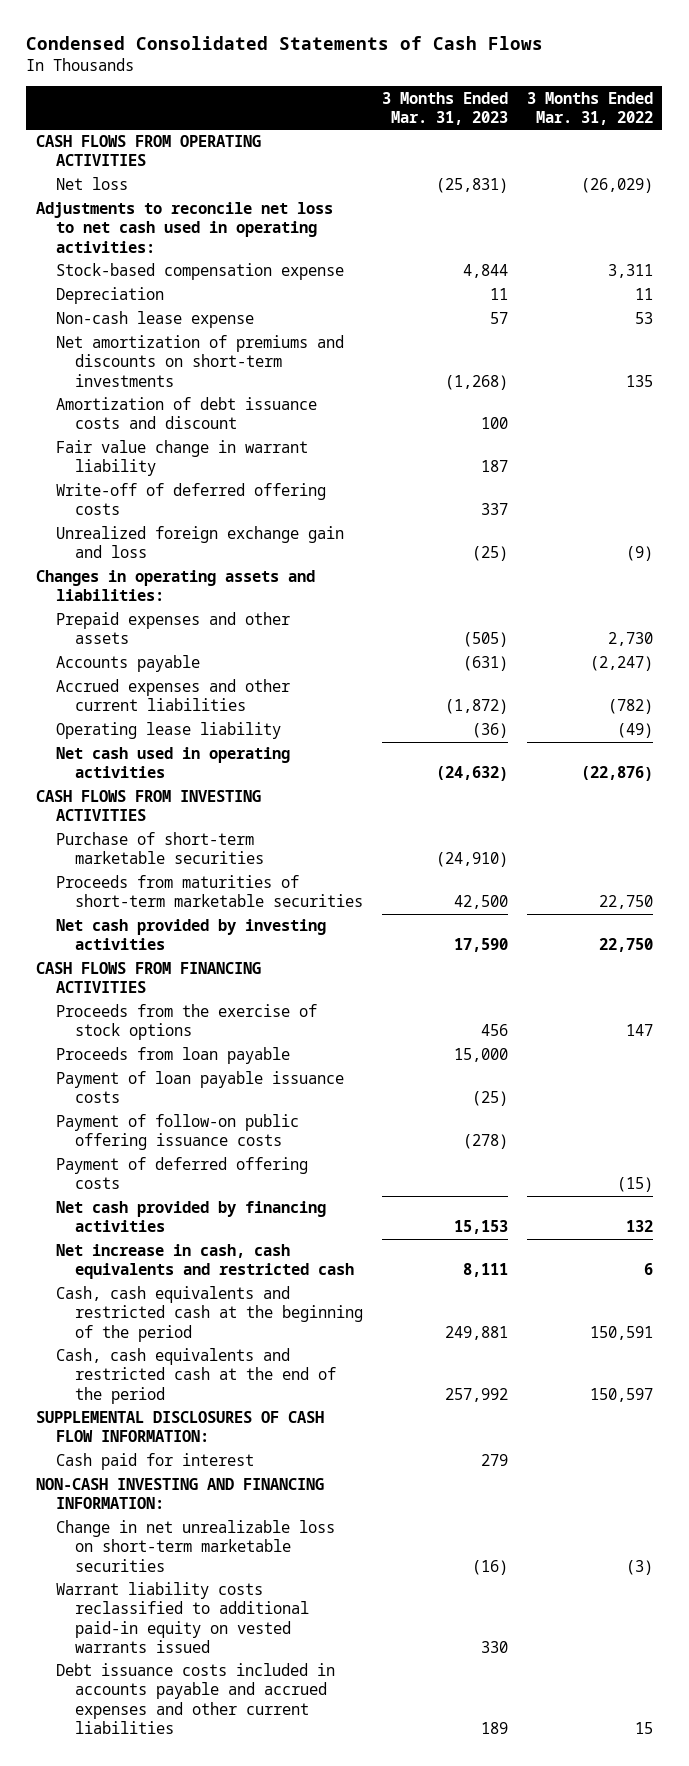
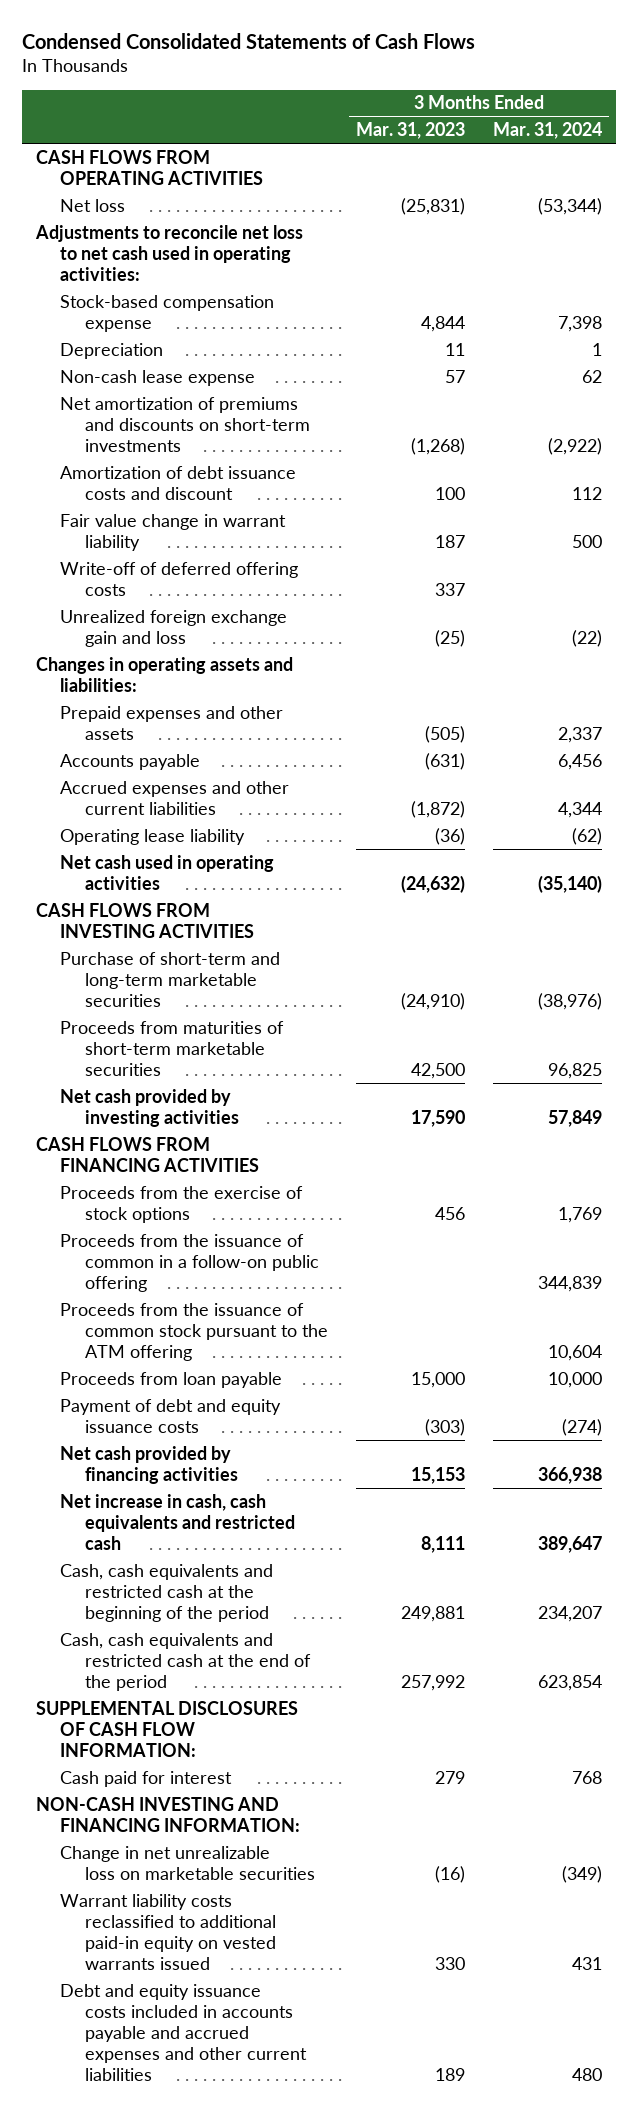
- | 3 Months Ended Mar. 31, 2023 | 3 Months Ended Mar. 31, 2022
+ | 3 Months Ended Mar. 31, 2023 | 3 Months Ended Mar. 31, 2024
- Purchase of short-term marketable securities | (24,910) |
+ Purchase of short-term and long-term marketable securities | (24,910) | (38,976)
+ Proceeds from the issuance of common in a follow-on public offering | | 344,839
+ Proceeds from the issuance of common stock pursuant to the ATM offering | | 10,604
- Payment of loan payable issuance costs | (25) |
- Payment of follow-on public offering issuance costs | (278) |
- Payment of deferred offering costs | | (15)
+ Payment of debt and equity issuance costs | (303) | (274)
- Change in net unrealizable loss on short-term marketable securities | (16) | (3)
+ Change in net unrealizable loss on marketable securities | (16) | (349)
- Debt issuance costs included in accounts payable and accrued expenses and other current liabilities | 189 | 15
+ Debt and equity issuance costs included in accounts payable and accrued expenses and other current liabilities | 189 | 480

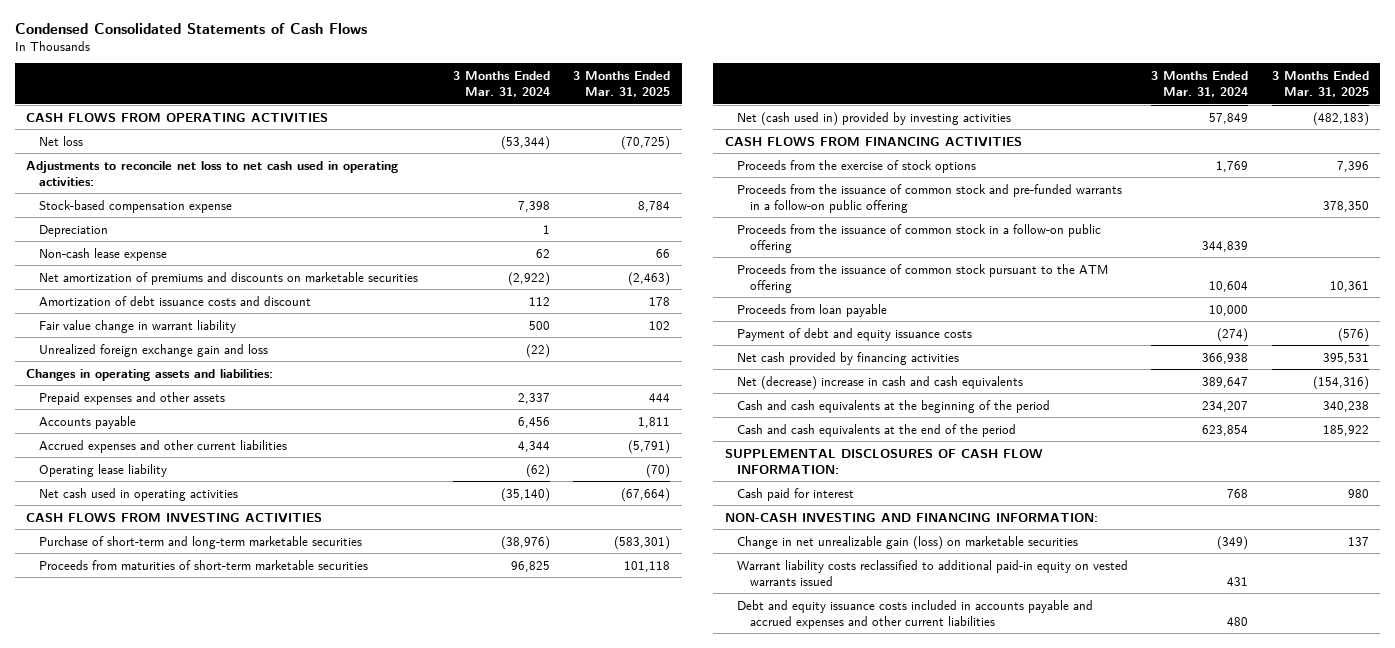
- | 3 Months Ended Mar. 31, 2023 | 3 Months Ended Mar. 31, 2024
+ | 3 Months Ended Mar. 31, 2024 | 3 Months Ended Mar. 31, 2025
- Net amortization of premiums and discounts on short-term investments | (1,268) | (2,922)
+ Net amortization of premiums and discounts on marketable securities | (2,922) | (2,463)
- Write-off of deferred offering costs | 337 |
- Net cash provided by investing activities | 17,590 | 57,849
+ Net (cash used in) provided by investing activities | 57,849 | (482,183)
- Proceeds from the issuance of common in a follow-on public offering | | 344,839
+ Proceeds from the issuance of common stock and pre-funded warrants in a follow-on public offering | | 378,350
+ Proceeds from the issuance of common stock in a follow-on public offering | 344,839 |
- Net increase in cash, cash equivalents and restricted cash | 8,111 | 389,647
- Cash, cash equivalents and restricted cash at the beginning of the period | 249,881 | 234,207
- Cash, cash equivalents and restricted cash at the end of the period | 257,992 | 623,854
+ Net (decrease) increase in cash and cash equivalents | 389,647 | (154,316)
+ Cash and cash equivalents at the beginning of the period | 234,207 | 340,238
+ Cash and cash equivalents at the end of the period | 623,854 | 185,922
- Change in net unrealizable loss on marketable securities | (16) | (349)
+ Change in net unrealizable gain (loss) on marketable securities | (349) | 137

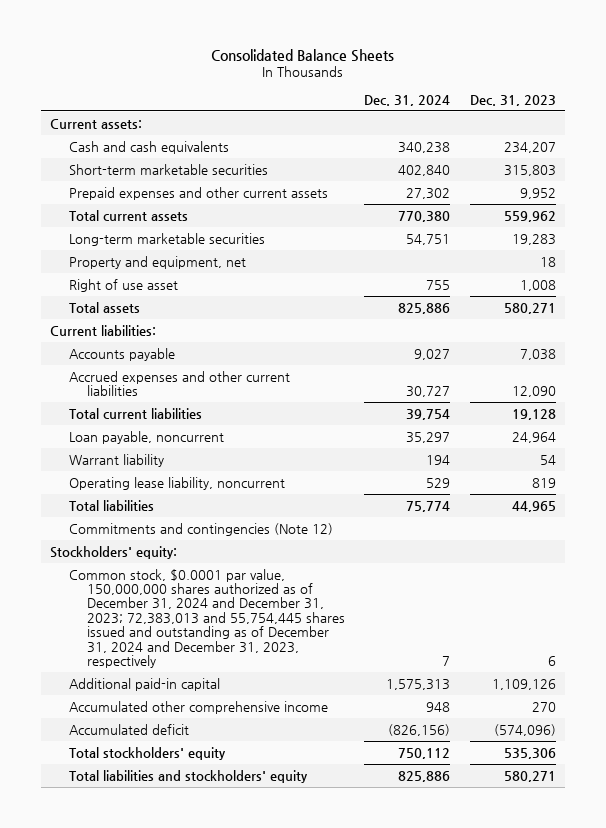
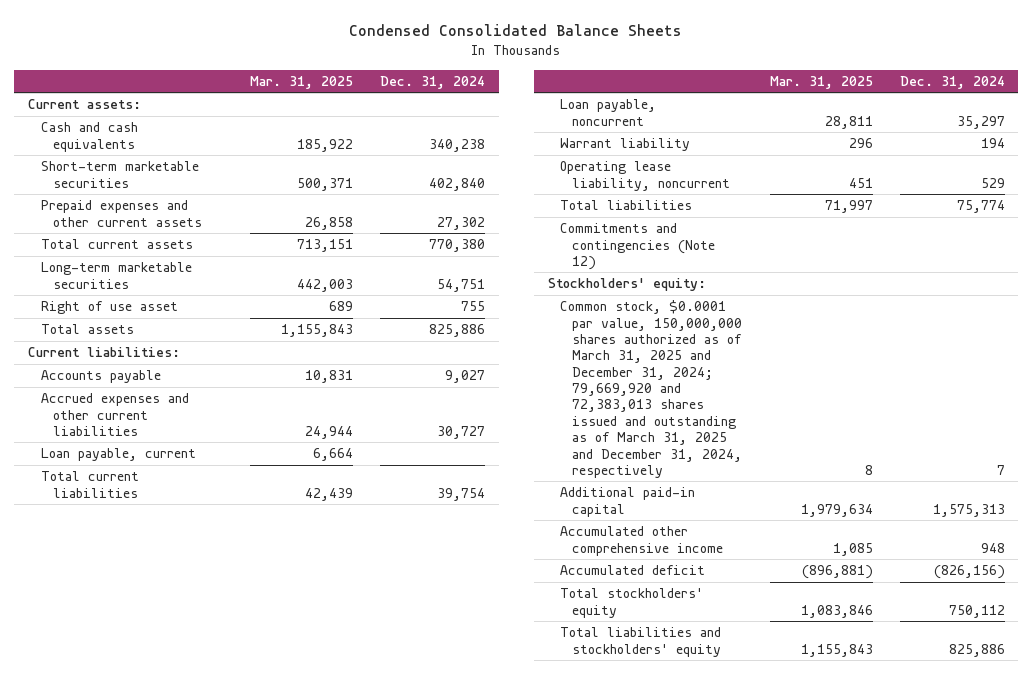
- Consolidated Balance Sheets
+ Condensed Consolidated Balance Sheets
- | Dec. 31, 2024 | Dec. 31, 2023
+ | Mar. 31, 2025 | Dec. 31, 2024
- Property and equipment, net | | 18
+ Loan payable, current | 6,664 |
- Common stock, $0.0001 par value, 150,000,000 shares authorized as of December 31, 2024 and December 31, 2023; 72,383,013 and 55,754,445 shares issued and outstanding as of December 31, 2024 and December 31, 2023, respectively | 7 | 6
+ Common stock, $0.0001 par value, 150,000,000 shares authorized as of March 31, 2025 and December 31, 2024; 79,669,920 and 72,383,013 shares issued and outstanding as of March 31, 2025 and December 31, 2024, respectively | 8 | 7

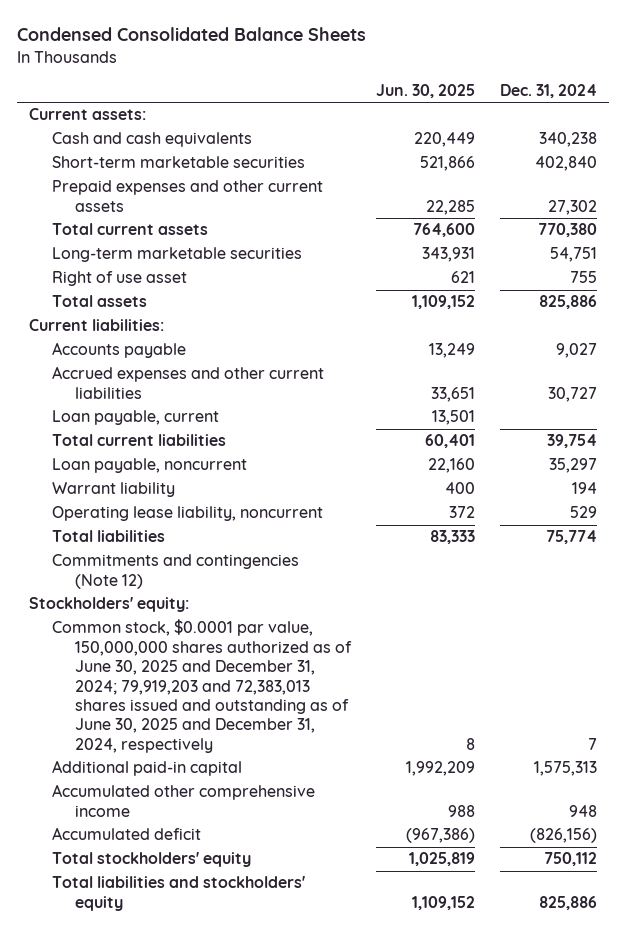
- | Mar. 31, 2025 | Dec. 31, 2024
+ | Jun. 30, 2025 | Dec. 31, 2024
- Common stock, $0.0001 par value, 150,000,000 shares authorized as of March 31, 2025 and December 31, 2024; 79,669,920 and 72,383,013 shares issued and outstanding as of March 31, 2025 and December 31, 2024, respectively | 8 | 7
+ Common stock, $0.0001 par value, 150,000,000 shares authorized as of June 30, 2025 and December 31, 2024; 79,919,203 and 72,383,013 shares issued and outstanding as of June 30, 2025 and December 31, 2024, respectively | 8 | 7

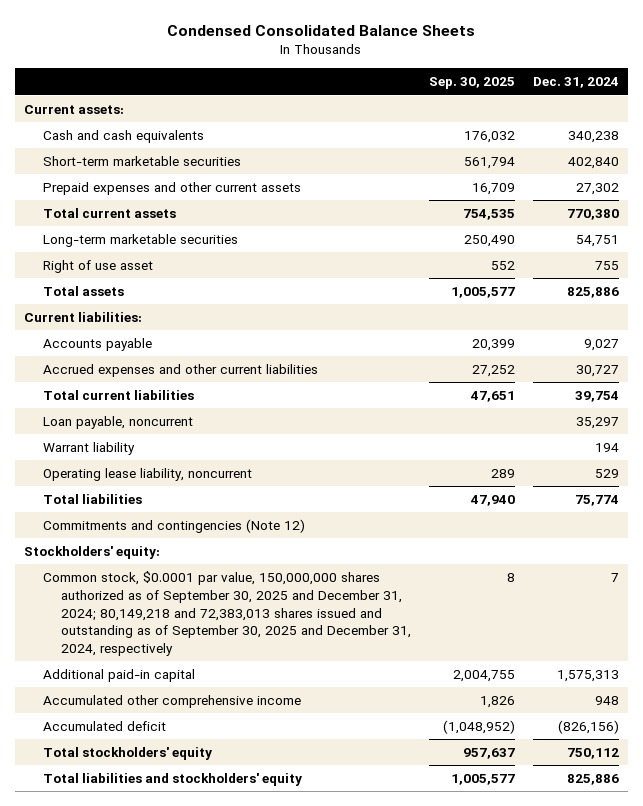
- | Jun. 30, 2025 | Dec. 31, 2024
+ | Sep. 30, 2025 | Dec. 31, 2024
- Loan payable, current | 13,501 |
- Common stock, $0.0001 par value, 150,000,000 shares authorized as of June 30, 2025 and December 31, 2024; 79,919,203 and 72,383,013 shares issued and outstanding as of June 30, 2025 and December 31, 2024, respectively | 8 | 7
+ Common stock, $0.0001 par value, 150,000,000 shares authorized as of September 30, 2025 and December 31, 2024; 80,149,218 and 72,383,013 shares issued and outstanding as of September 30, 2025 and December 31, 2024, respectively | 8 | 7

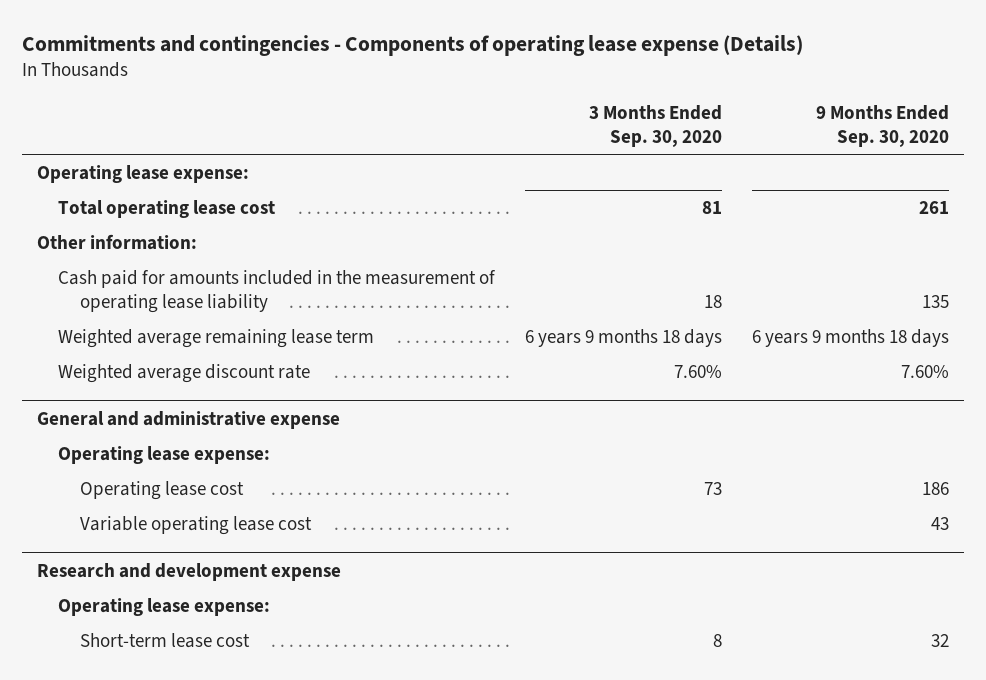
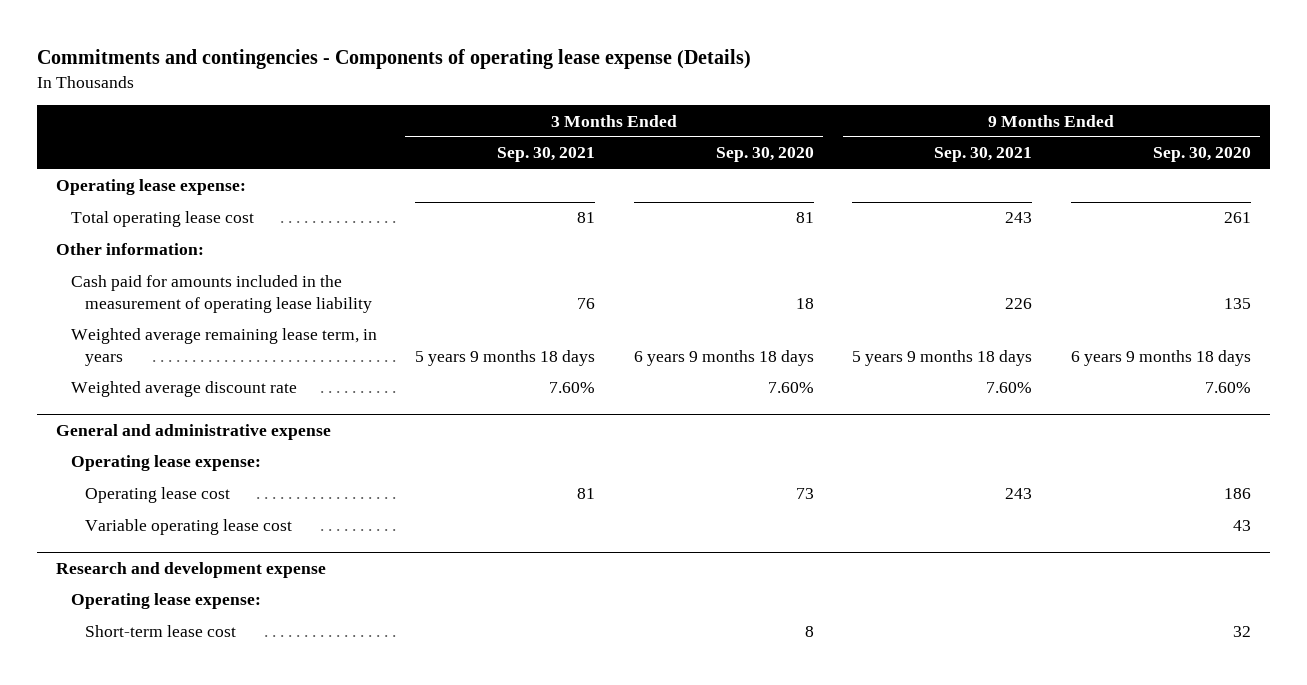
- | 3 Months Ended Sep. 30, 2020 | 9 Months Ended Sep. 30, 2020
+ | 3 Months Ended Sep. 30, 2021 | 3 Months Ended Sep. 30, 2020 | 9 Months Ended Sep. 30, 2021 | 9 Months Ended Sep. 30, 2020
- Weighted average remaining lease term | 6 years 9 months 18 days | 6 years 9 months 18 days
+ Weighted average remaining lease term, in years | 5 years 9 months 18 days | 6 years 9 months 18 days | 5 years 9 months 18 days | 6 years 9 months 18 days

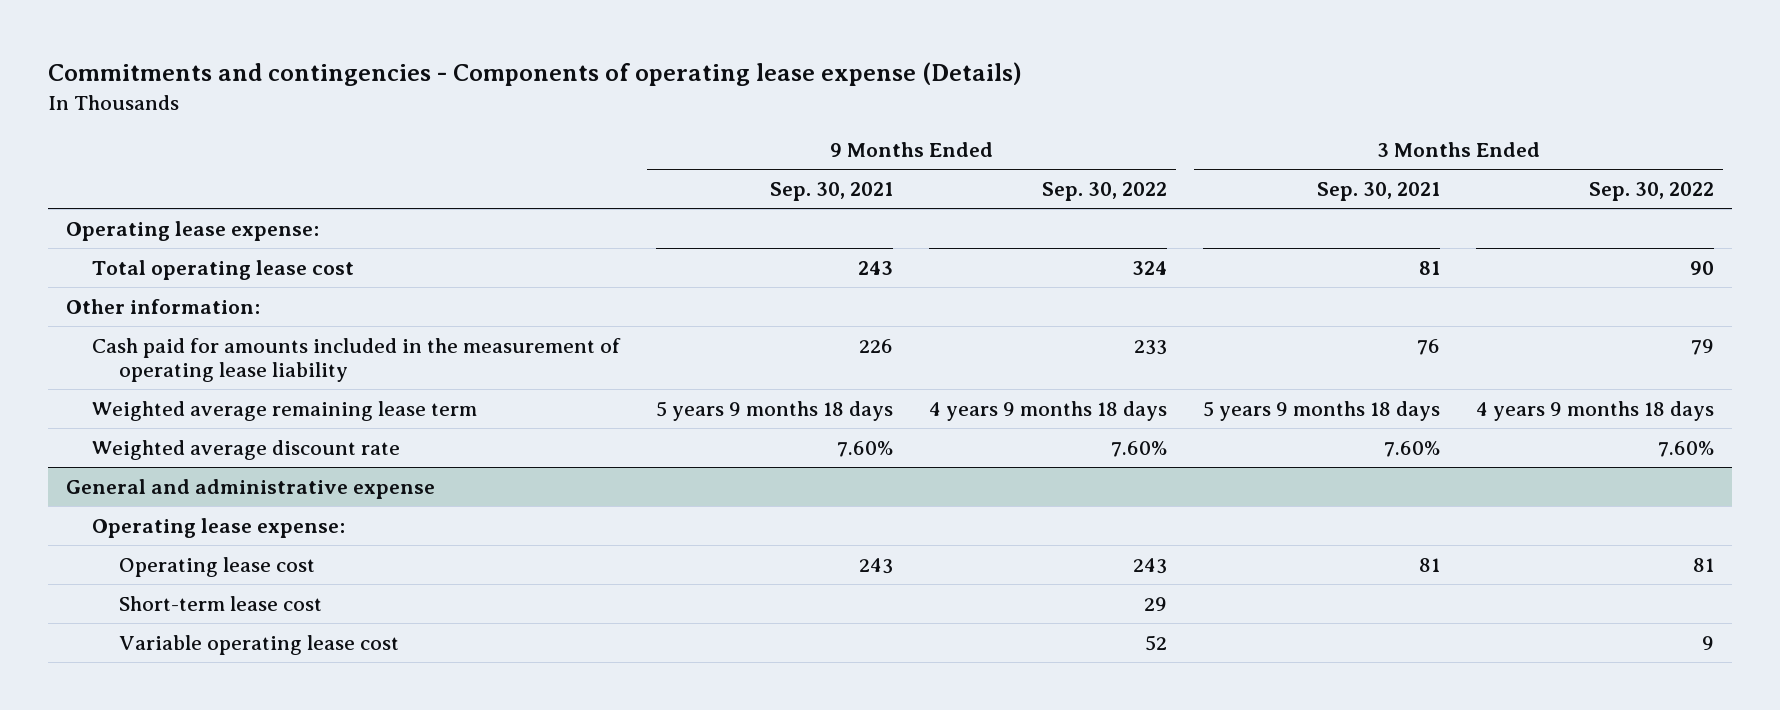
- | 3 Months Ended Sep. 30, 2021 | 3 Months Ended Sep. 30, 2020 | 9 Months Ended Sep. 30, 2021 | 9 Months Ended Sep. 30, 2020
+ | 9 Months Ended Sep. 30, 2021 | 9 Months Ended Sep. 30, 2022 | 3 Months Ended Sep. 30, 2021 | 3 Months Ended Sep. 30, 2022
- Weighted average remaining lease term, in years | 5 years 9 months 18 days | 6 years 9 months 18 days | 5 years 9 months 18 days | 6 years 9 months 18 days
+ Weighted average remaining lease term | 5 years 9 months 18 days | 4 years 9 months 18 days | 5 years 9 months 18 days | 4 years 9 months 18 days
- Research and development expense
- Operating lease expense:
@ General and administrative expense
moved down: Variable operating lease cost | | 52 | | 9

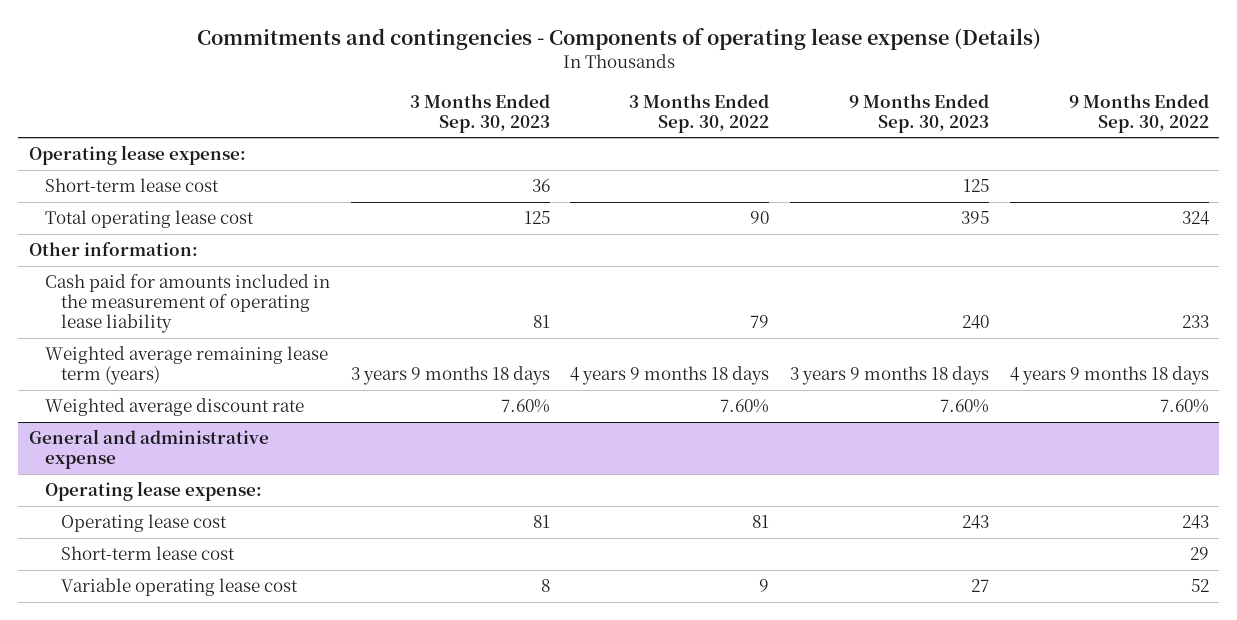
- | 9 Months Ended Sep. 30, 2021 | 9 Months Ended Sep. 30, 2022 | 3 Months Ended Sep. 30, 2021 | 3 Months Ended Sep. 30, 2022
+ | 3 Months Ended Sep. 30, 2023 | 3 Months Ended Sep. 30, 2022 | 9 Months Ended Sep. 30, 2023 | 9 Months Ended Sep. 30, 2022
+ Short-term lease cost | 36 | | 125 |
- Weighted average remaining lease term | 5 years 9 months 18 days | 4 years 9 months 18 days | 5 years 9 months 18 days | 4 years 9 months 18 days
+ Weighted average remaining lease term (years) | 3 years 9 months 18 days | 4 years 9 months 18 days | 3 years 9 months 18 days | 4 years 9 months 18 days

